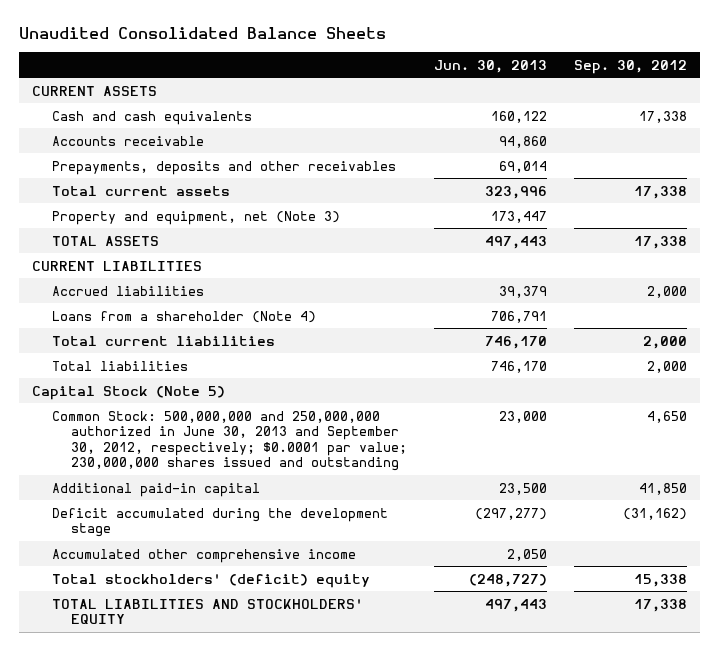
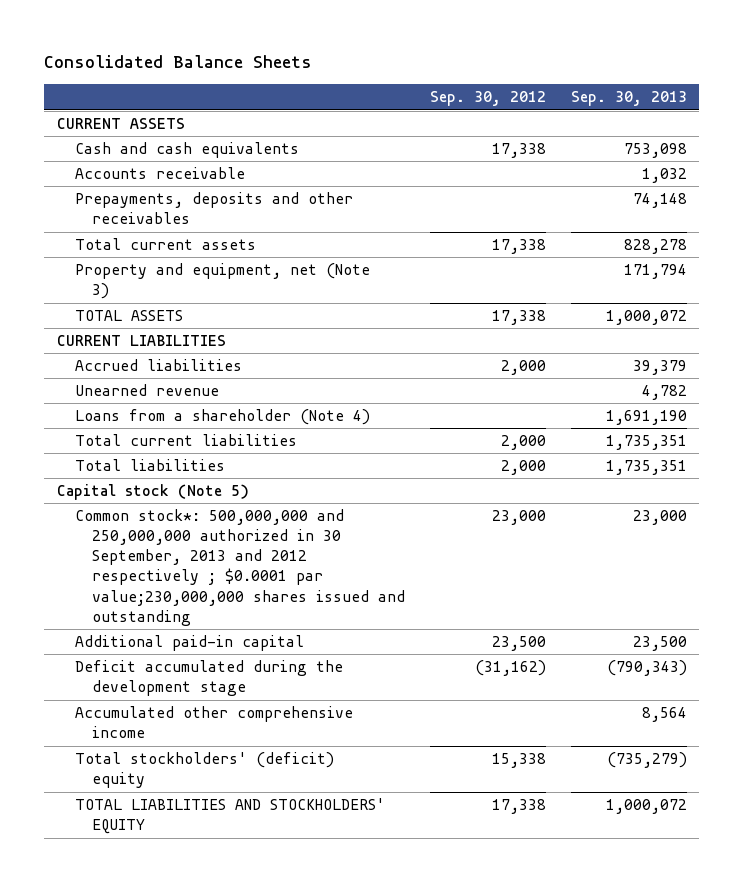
- Unaudited Consolidated Balance Sheets
+ Consolidated Balance Sheets
- | Jun. 30, 2013 | Sep. 30, 2012
+ | Sep. 30, 2012 | Sep. 30, 2013
+ Unearned revenue | | 4,782
- Capital Stock (Note 5)
- Common Stock: 500,000,000 and 250,000,000 authorized in June 30, 2013 and September 30, 2012, respectively; $0.0001 par value; 230,000,000 shares issued and outstanding | 23,000 | 4,650
- Additional paid-in capital | 23,500 | 41,850
+ Capital stock (Note 5)
+ Common stock*: 500,000,000 and 250,000,000 authorized in 30 September, 2013 and 2012 respectively ; $0.0001 par value;230,000,000 shares issued and outstanding | 23,000 | 23,000
+ Additional paid-in capital | 23,500 | 23,500

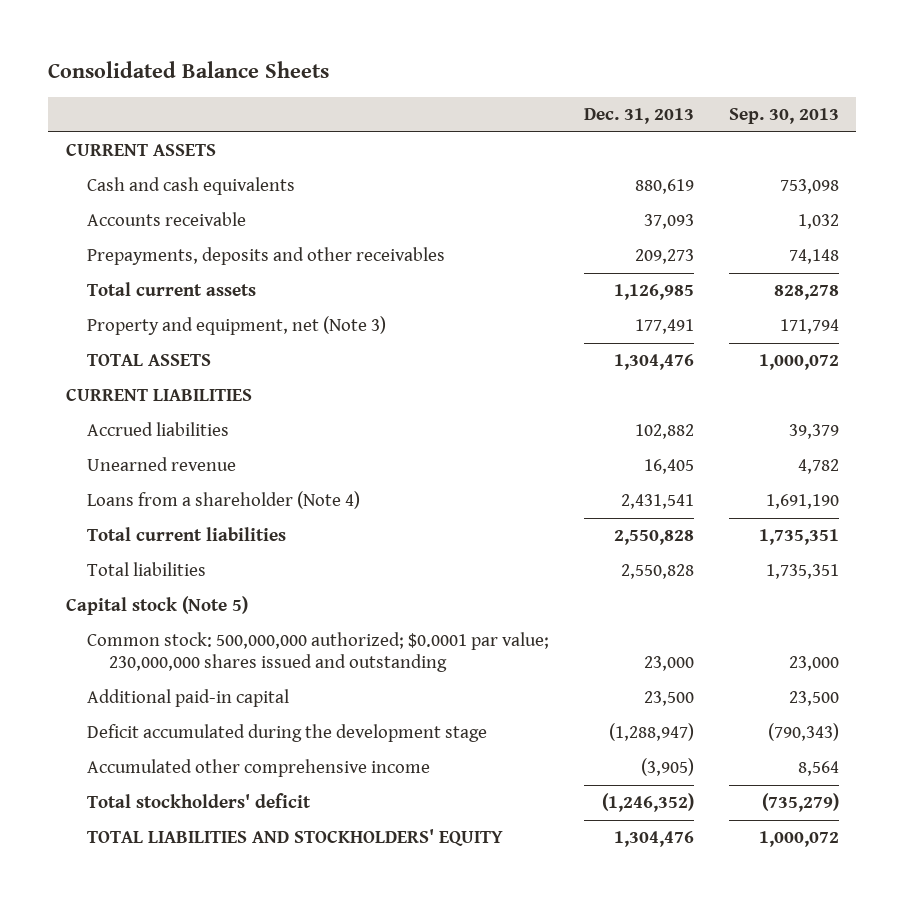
- | Sep. 30, 2012 | Sep. 30, 2013
+ | Dec. 31, 2013 | Sep. 30, 2013
- Common stock*: 500,000,000 and 250,000,000 authorized in 30 September, 2013 and 2012 respectively ; $0.0001 par value;230,000,000 shares issued and outstanding | 23,000 | 23,000
+ Common stock: 500,000,000 authorized; $0.0001 par value; 230,000,000 shares issued and outstanding | 23,000 | 23,000
- Total stockholders' (deficit) equity | 15,338 | (735,279)
+ Total stockholders' deficit | (1,246,352) | (735,279)

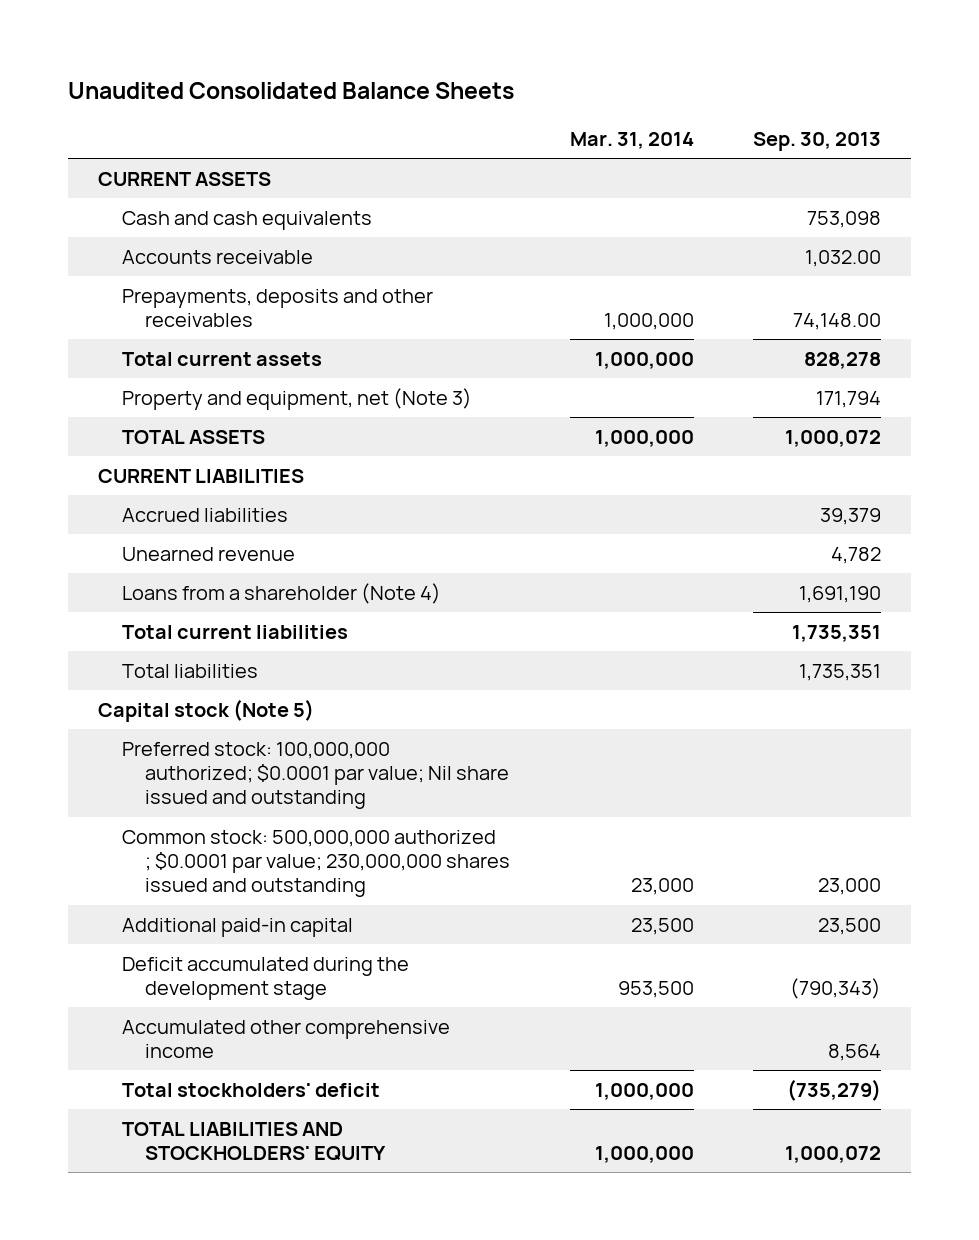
- Consolidated Balance Sheets
+ Unaudited Consolidated Balance Sheets
- | Dec. 31, 2013 | Sep. 30, 2013
+ | Mar. 31, 2014 | Sep. 30, 2013
- Accounts receivable | 37,093 | 1,032
- Prepayments, deposits and other receivables | 209,273 | 74,148
+ Accounts receivable | | 1,032.00
+ Prepayments, deposits and other receivables | 1,000,000 | 74,148.00
- Common stock: 500,000,000 authorized; $0.0001 par value; 230,000,000 shares issued and outstanding | 23,000 | 23,000
+ Preferred stock: 100,000,000 authorized; $0.0001 par value; Nil share issued and outstanding
+ Common stock: 500,000,000 authorized ; $0.0001 par value; 230,000,000 shares issued and outstanding | 23,000 | 23,000

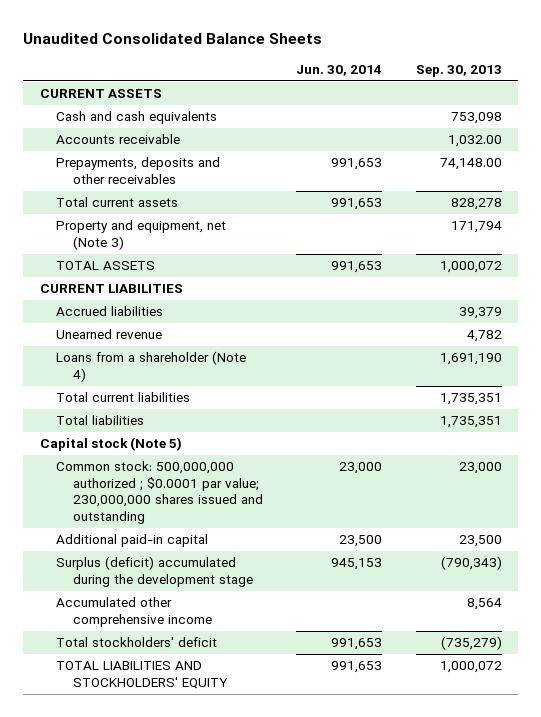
- | Mar. 31, 2014 | Sep. 30, 2013
+ | Jun. 30, 2014 | Sep. 30, 2013
- Preferred stock: 100,000,000 authorized; $0.0001 par value; Nil share issued and outstanding
- Deficit accumulated during the development stage | 953,500 | (790,343)
+ Surplus (deficit) accumulated during the development stage | 945,153 | (790,343)

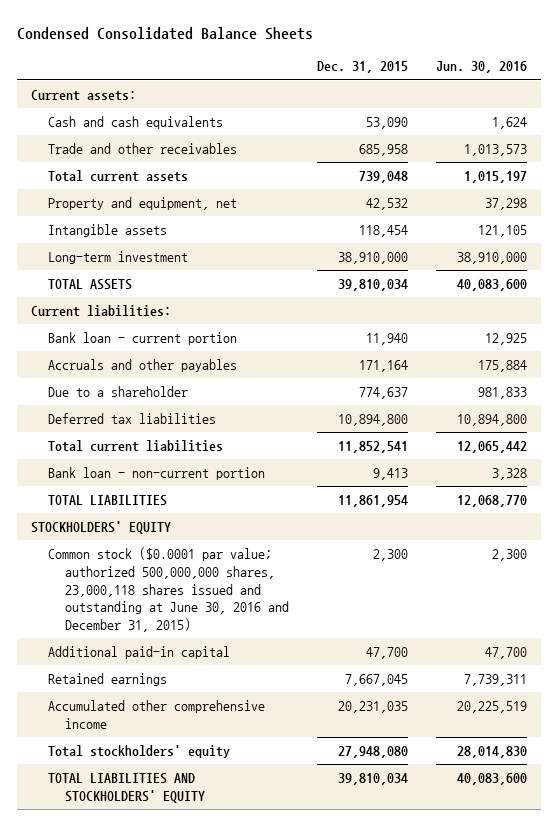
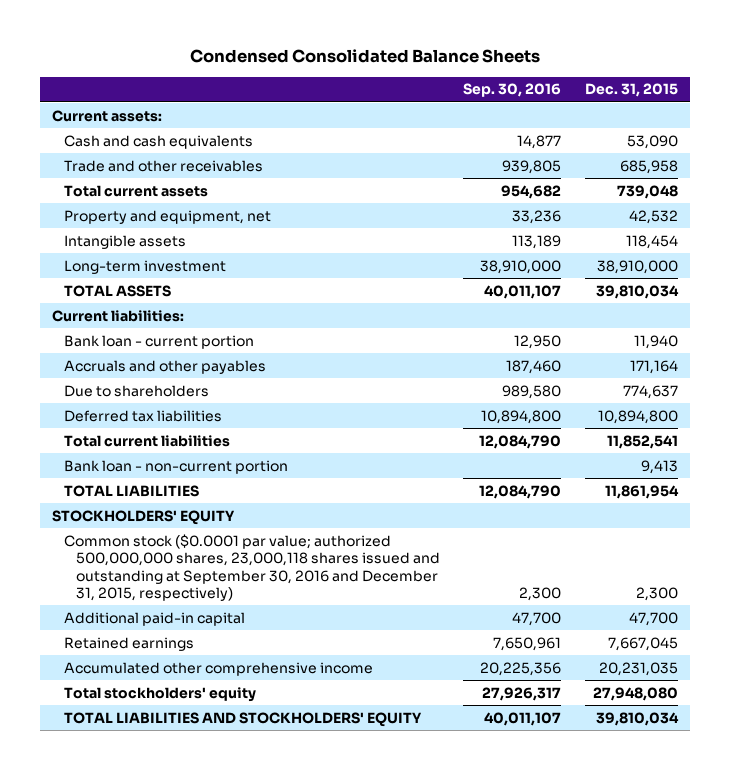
- | Dec. 31, 2015 | Jun. 30, 2016
+ | Sep. 30, 2016 | Dec. 31, 2015
- Due to a shareholder | 774,637 | 981,833
+ Due to shareholders | 989,580 | 774,637
- Common stock ($0.0001 par value; authorized 500,000,000 shares, 23,000,118 shares issued and outstanding at June 30, 2016 and December 31, 2015) | 2,300 | 2,300
+ Common stock ($0.0001 par value; authorized 500,000,000 shares, 23,000,118 shares issued and outstanding at September 30, 2016 and December 31, 2015, respectively) | 2,300 | 2,300

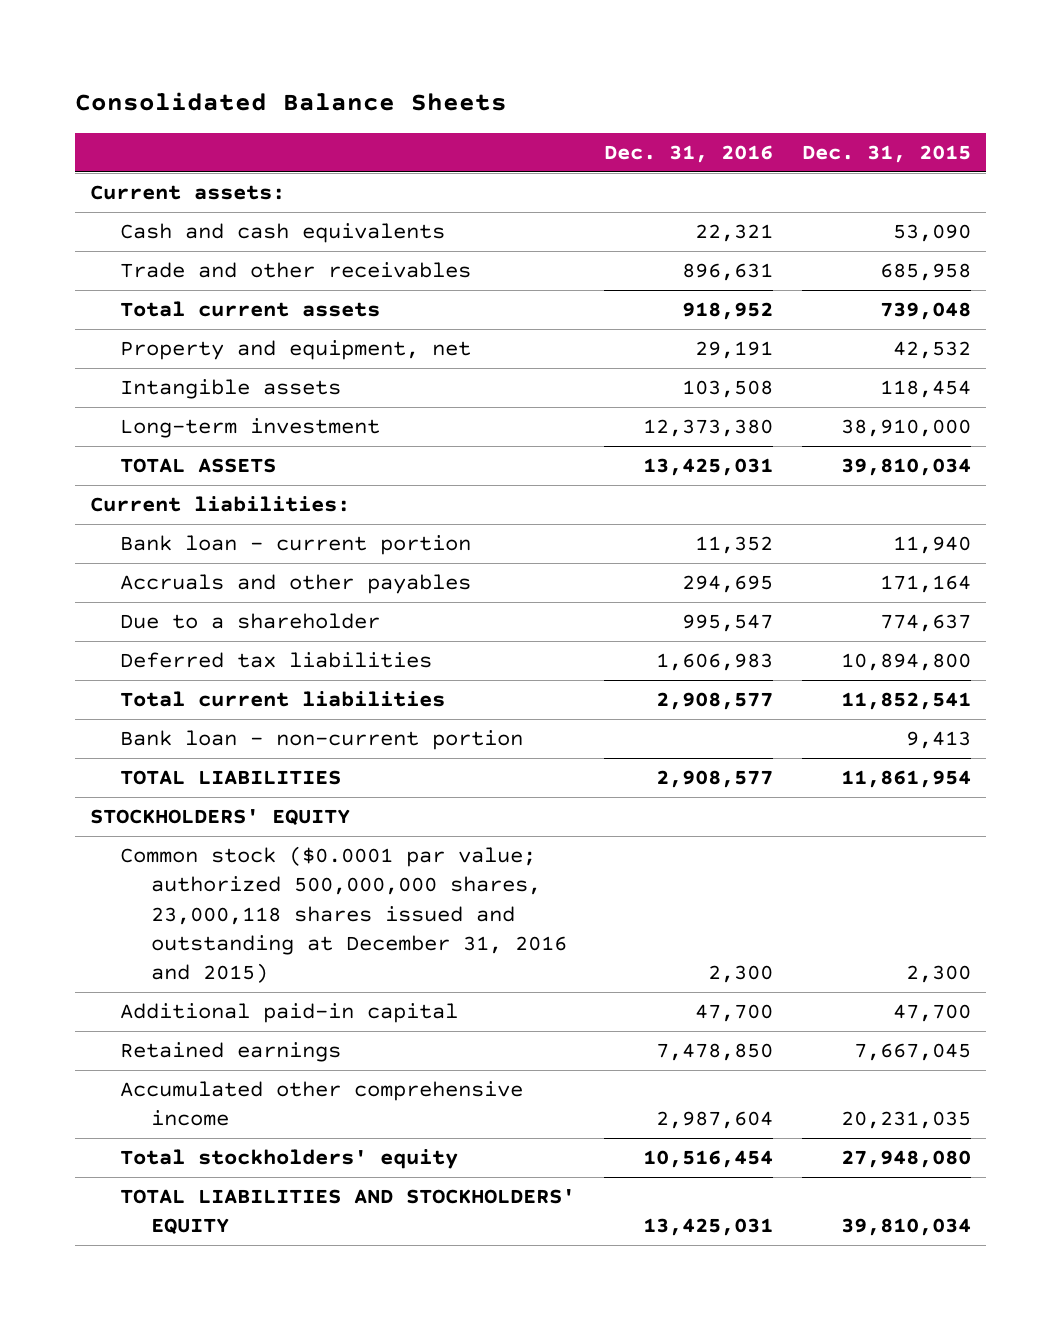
- Condensed Consolidated Balance Sheets
+ Consolidated Balance Sheets
- | Sep. 30, 2016 | Dec. 31, 2015
+ | Dec. 31, 2016 | Dec. 31, 2015
- Due to shareholders | 989,580 | 774,637
+ Due to a shareholder | 995,547 | 774,637
- Common stock ($0.0001 par value; authorized 500,000,000 shares, 23,000,118 shares issued and outstanding at September 30, 2016 and December 31, 2015, respectively) | 2,300 | 2,300
+ Common stock ($0.0001 par value; authorized 500,000,000 shares, 23,000,118 shares issued and outstanding at December 31, 2016 and 2015) | 2,300 | 2,300

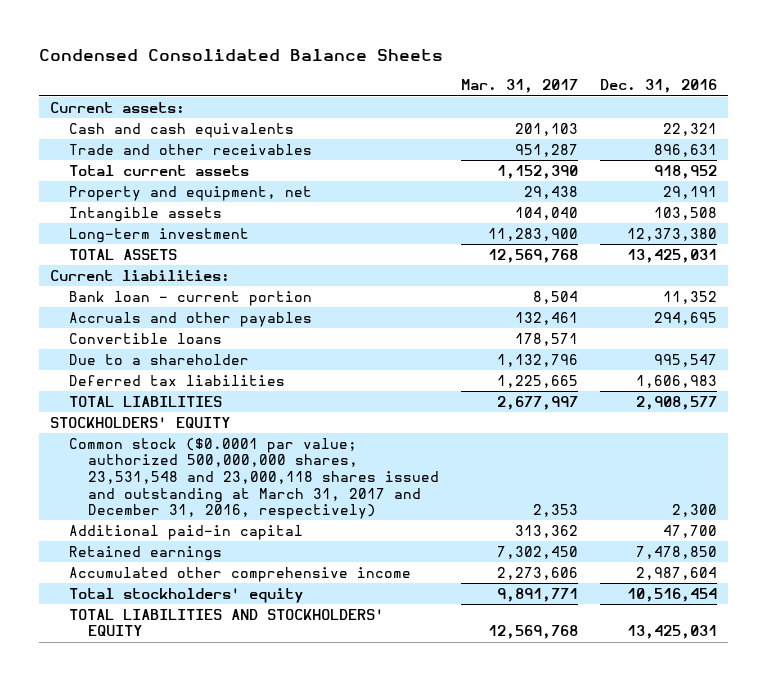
- Consolidated Balance Sheets
+ Condensed Consolidated Balance Sheets
- | Dec. 31, 2016 | Dec. 31, 2015
+ | Mar. 31, 2017 | Dec. 31, 2016
+ Convertible loans | 178,571 |
- Total current liabilities | 2,908,577 | 11,852,541
- Bank loan - non-current portion | | 9,413
- Common stock ($0.0001 par value; authorized 500,000,000 shares, 23,000,118 shares issued and outstanding at December 31, 2016 and 2015) | 2,300 | 2,300
+ Common stock ($0.0001 par value; authorized 500,000,000 shares, 23,531,548 and 23,000,118 shares issued and outstanding at March 31, 2017 and December 31, 2016, respectively) | 2,353 | 2,300

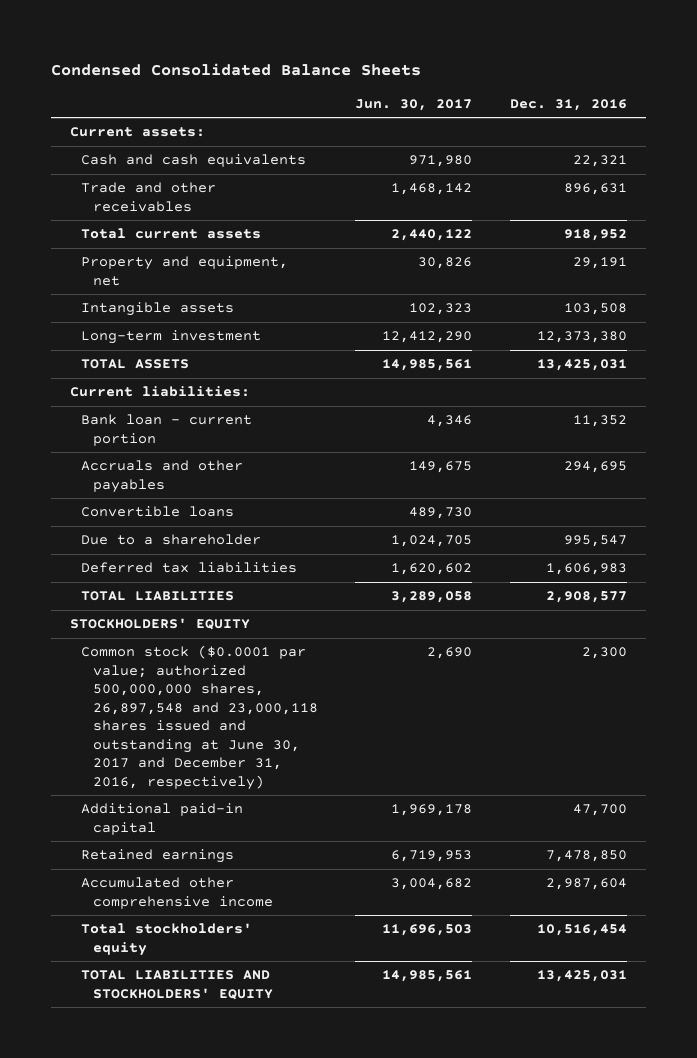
- | Mar. 31, 2017 | Dec. 31, 2016
+ | Jun. 30, 2017 | Dec. 31, 2016
- Common stock ($0.0001 par value; authorized 500,000,000 shares, 23,531,548 and 23,000,118 shares issued and outstanding at March 31, 2017 and December 31, 2016, respectively) | 2,353 | 2,300
+ Common stock ($0.0001 par value; authorized 500,000,000 shares, 26,897,548 and 23,000,118 shares issued and outstanding at June 30, 2017 and December 31, 2016, respectively) | 2,690 | 2,300

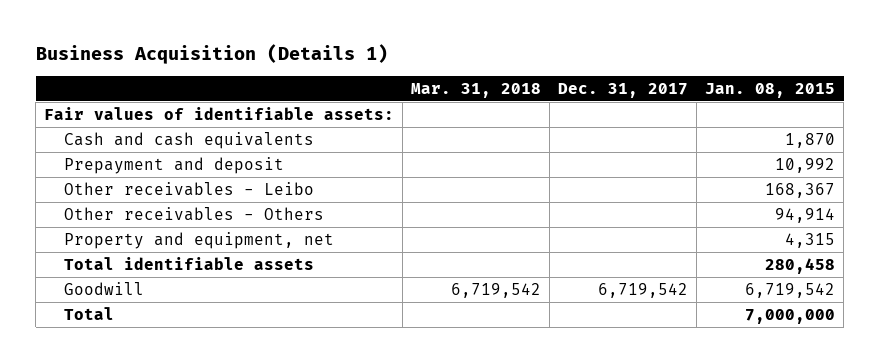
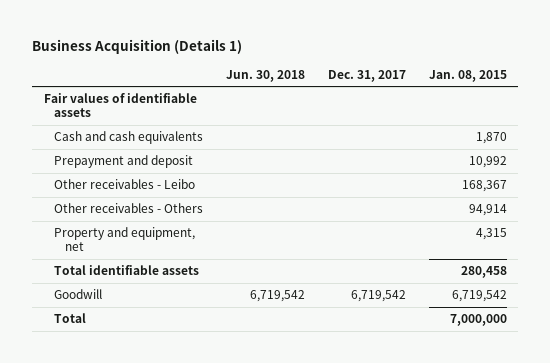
- | Mar. 31, 2018 | Dec. 31, 2017 | Jan. 08, 2015
+ | Jun. 30, 2018 | Dec. 31, 2017 | Jan. 08, 2015
- Fair values of identifiable assets:
+ Fair values of identifiable assets

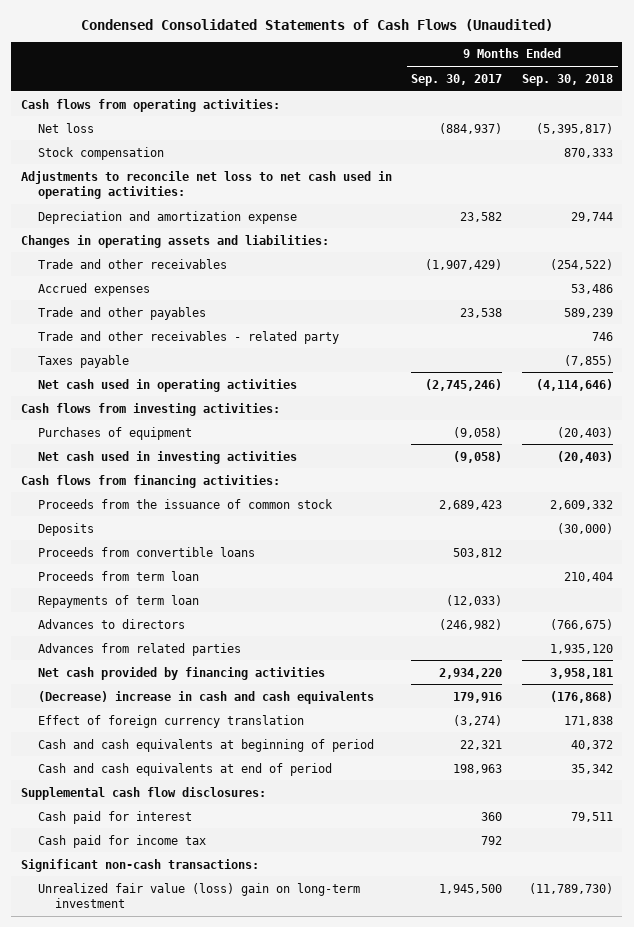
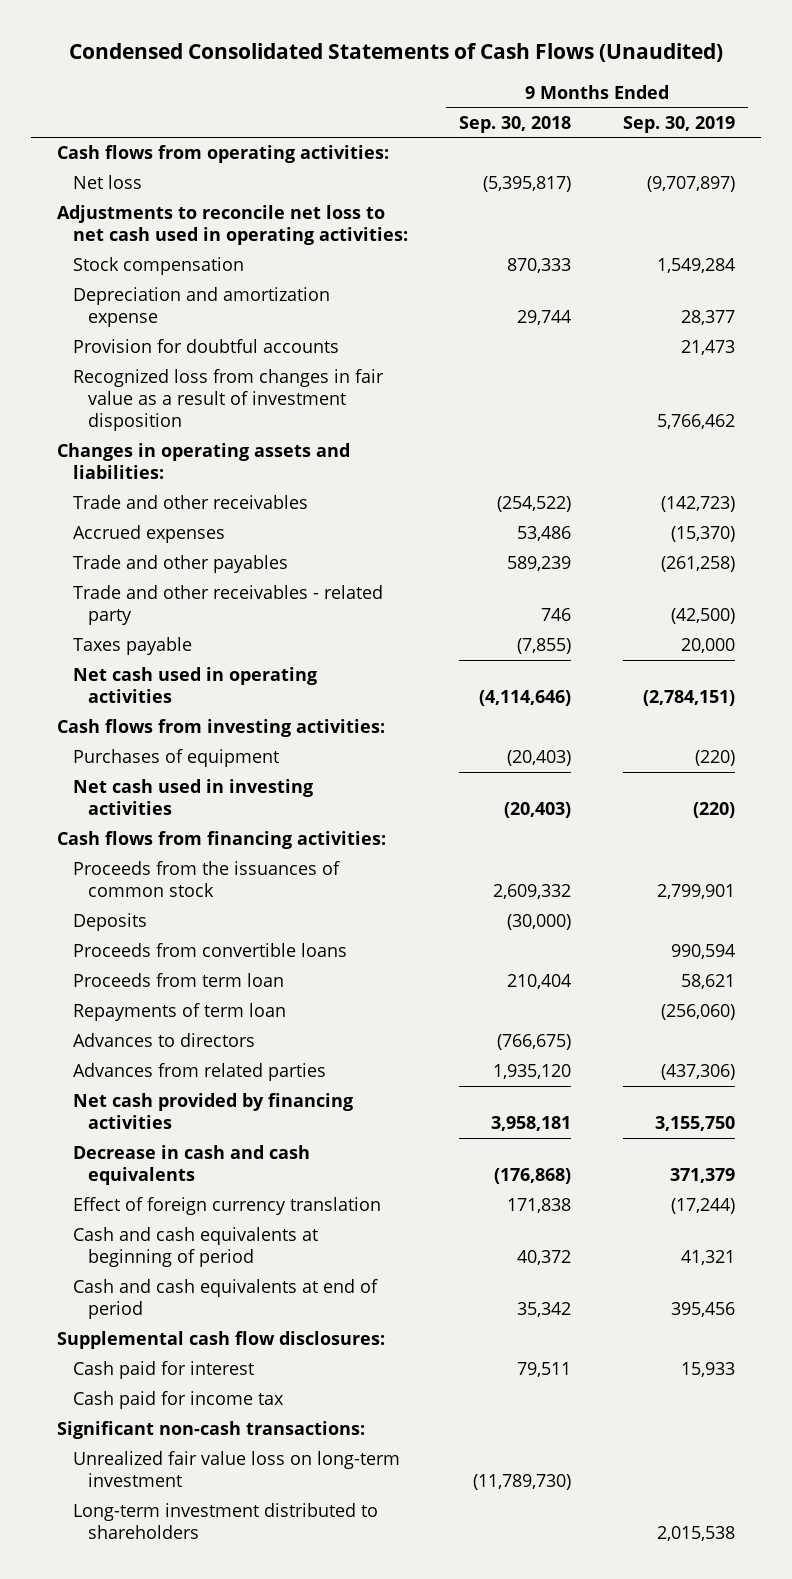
- | 9 Months Ended Sep. 30, 2017 | 9 Months Ended Sep. 30, 2018
+ | 9 Months Ended Sep. 30, 2018 | 9 Months Ended Sep. 30, 2019
moved down: Stock compensation | 870,333 | 1,549,284
+ Provision for doubtful accounts | | 21,473
+ Recognized loss from changes in fair value as a result of investment disposition | | 5,766,462
- Proceeds from the issuance of common stock | 2,689,423 | 2,609,332
+ Proceeds from the issuances of common stock | 2,609,332 | 2,799,901
- (Decrease) increase in cash and cash equivalents | 179,916 | (176,868)
+ Decrease in cash and cash equivalents | (176,868) | 371,379
- Unrealized fair value (loss) gain on long-term investment | 1,945,500 | (11,789,730)
+ Unrealized fair value loss on long-term investment | (11,789,730) |
+ Long-term investment distributed to shareholders | | 2,015,538

